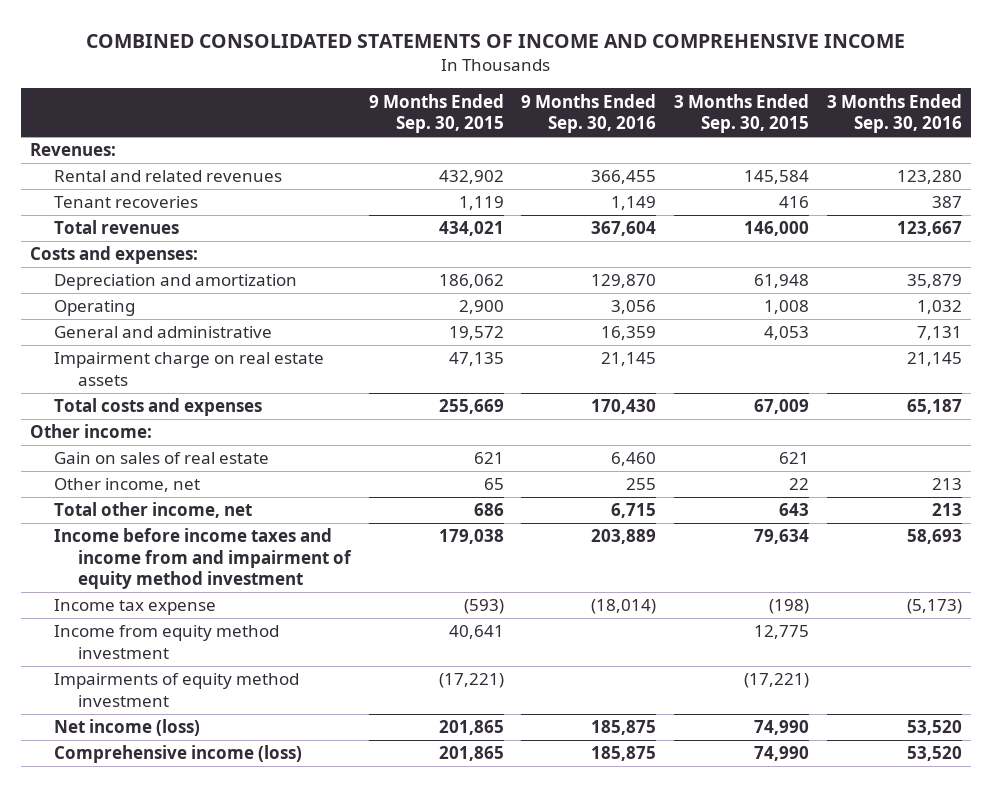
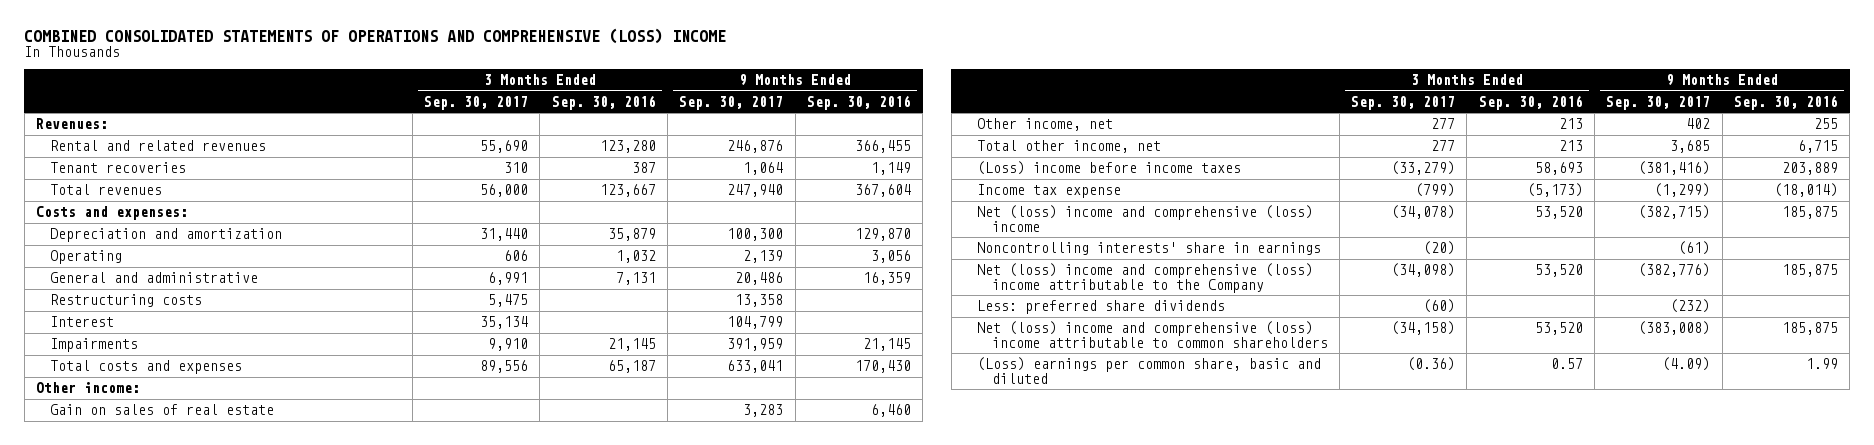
- COMBINED CONSOLIDATED STATEMENTS OF INCOME AND COMPREHENSIVE INCOME
+ COMBINED CONSOLIDATED STATEMENTS OF OPERATIONS AND COMPREHENSIVE (LOSS) INCOME
- | 9 Months Ended Sep. 30, 2015 | 9 Months Ended Sep. 30, 2016 | 3 Months Ended Sep. 30, 2015 | 3 Months Ended Sep. 30, 2016
+ | 3 Months Ended Sep. 30, 2017 | 3 Months Ended Sep. 30, 2016 | 9 Months Ended Sep. 30, 2017 | 9 Months Ended Sep. 30, 2016
- Impairment charge on real estate assets | 47,135 | 21,145 | | 21,145
+ Restructuring costs | 5,475 | | 13,358 |
+ Interest | 35,134 | | 104,799 |
+ Impairments | 9,910 | 21,145 | 391,959 | 21,145
- Income before income taxes and income from and impairment of equity method investment | 179,038 | 203,889 | 79,634 | 58,693
+ (Loss) income before income taxes | (33,279) | 58,693 | (381,416) | 203,889
- Income from equity method investment | 40,641 | | 12,775 |
- Impairments of equity method investment | (17,221) | | (17,221) |
- Net income (loss) | 201,865 | 185,875 | 74,990 | 53,520
- Comprehensive income (loss) | 201,865 | 185,875 | 74,990 | 53,520
+ Net (loss) income and comprehensive (loss) income | (34,078) | 53,520 | (382,715) | 185,875
+ Noncontrolling interests' share in earnings | (20) | | (61) |
+ Net (loss) income and comprehensive (loss) income attributable to the Company | (34,098) | 53,520 | (382,776) | 185,875
+ Less: preferred share dividends | (60) | | (232) |
+ Net (loss) income and comprehensive (loss) income attributable to common shareholders | (34,158) | 53,520 | (383,008) | 185,875
+ (Loss) earnings per common share, basic and diluted | (0.36) | 0.57 | (4.09) | 1.99

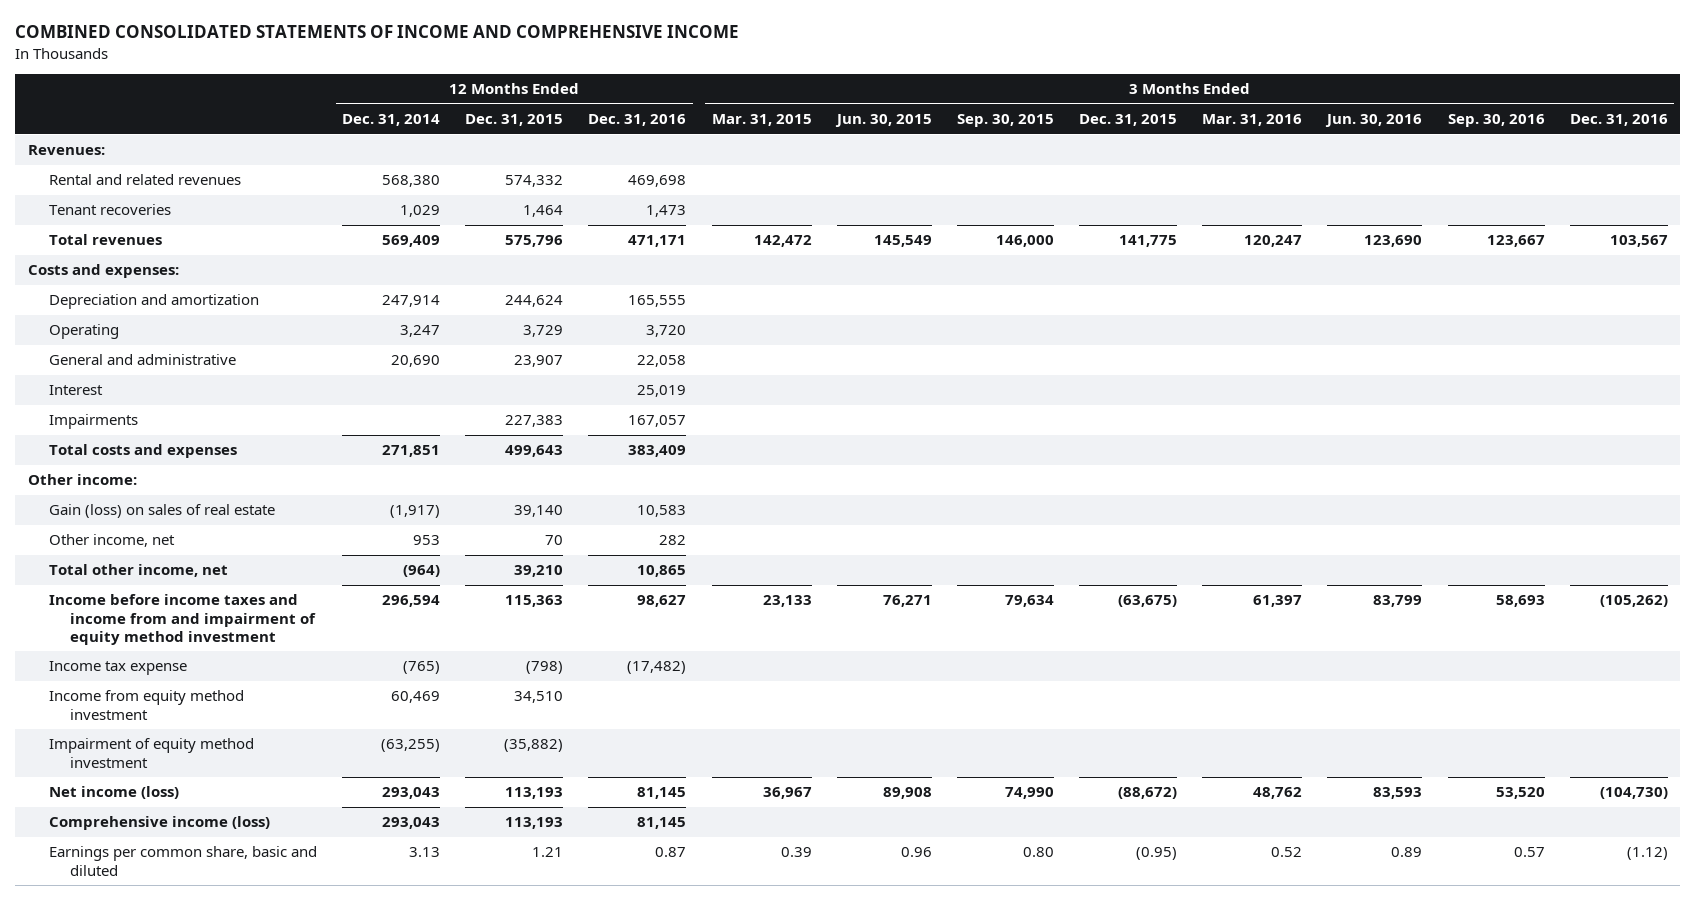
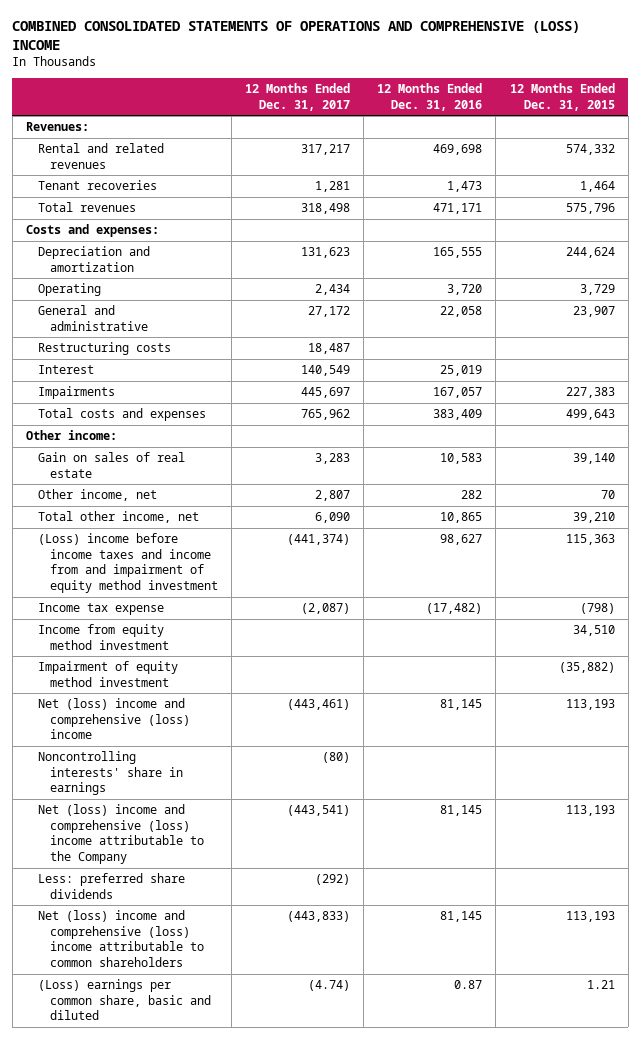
- COMBINED CONSOLIDATED STATEMENTS OF INCOME AND COMPREHENSIVE INCOME
+ COMBINED CONSOLIDATED STATEMENTS OF OPERATIONS AND COMPREHENSIVE (LOSS) INCOME
- | 12 Months Ended Dec. 31, 2014 | 12 Months Ended Dec. 31, 2015 | 12 Months Ended Dec. 31, 2016 | 3 Months Ended Mar. 31, 2015 | 3 Months Ended Jun. 30, 2015 | 3 Months Ended Sep. 30, 2015 | 3 Months Ended Dec. 31, 2015 | 3 Months Ended Mar. 31, 2016 | 3 Months Ended Jun. 30, 2016 | 3 Months Ended Sep. 30, 2016 | 3 Months Ended Dec. 31, 2016
+ | 12 Months Ended Dec. 31, 2017 | 12 Months Ended Dec. 31, 2016 | 12 Months Ended Dec. 31, 2015
+ Restructuring costs | 18,487 | |
- Gain (loss) on sales of real estate | (1,917) | 39,140 | 10,583 | | | | | | | |
+ Gain on sales of real estate | 3,283 | 10,583 | 39,140
- Income before income taxes and income from and impairment of equity method investment | 296,594 | 115,363 | 98,627 | 23,133 | 76,271 | 79,634 | (63,675) | 61,397 | 83,799 | 58,693 | (105,262)
+ (Loss) income before income taxes and income from and impairment of equity method investment | (441,374) | 98,627 | 115,363
- Net income (loss) | 293,043 | 113,193 | 81,145 | 36,967 | 89,908 | 74,990 | (88,672) | 48,762 | 83,593 | 53,520 | (104,730)
- Comprehensive income (loss) | 293,043 | 113,193 | 81,145 | | | | | | | |
- Earnings per common share, basic and diluted | 3.13 | 1.21 | 0.87 | 0.39 | 0.96 | 0.80 | (0.95) | 0.52 | 0.89 | 0.57 | (1.12)
+ Net (loss) income and comprehensive (loss) income | (443,461) | 81,145 | 113,193
+ Noncontrolling interests' share in earnings | (80) | |
+ Net (loss) income and comprehensive (loss) income attributable to the Company | (443,541) | 81,145 | 113,193
+ Less: preferred share dividends | (292) | |
+ Net (loss) income and comprehensive (loss) income attributable to common shareholders | (443,833) | 81,145 | 113,193
+ (Loss) earnings per common share, basic and diluted | (4.74) | 0.87 | 1.21

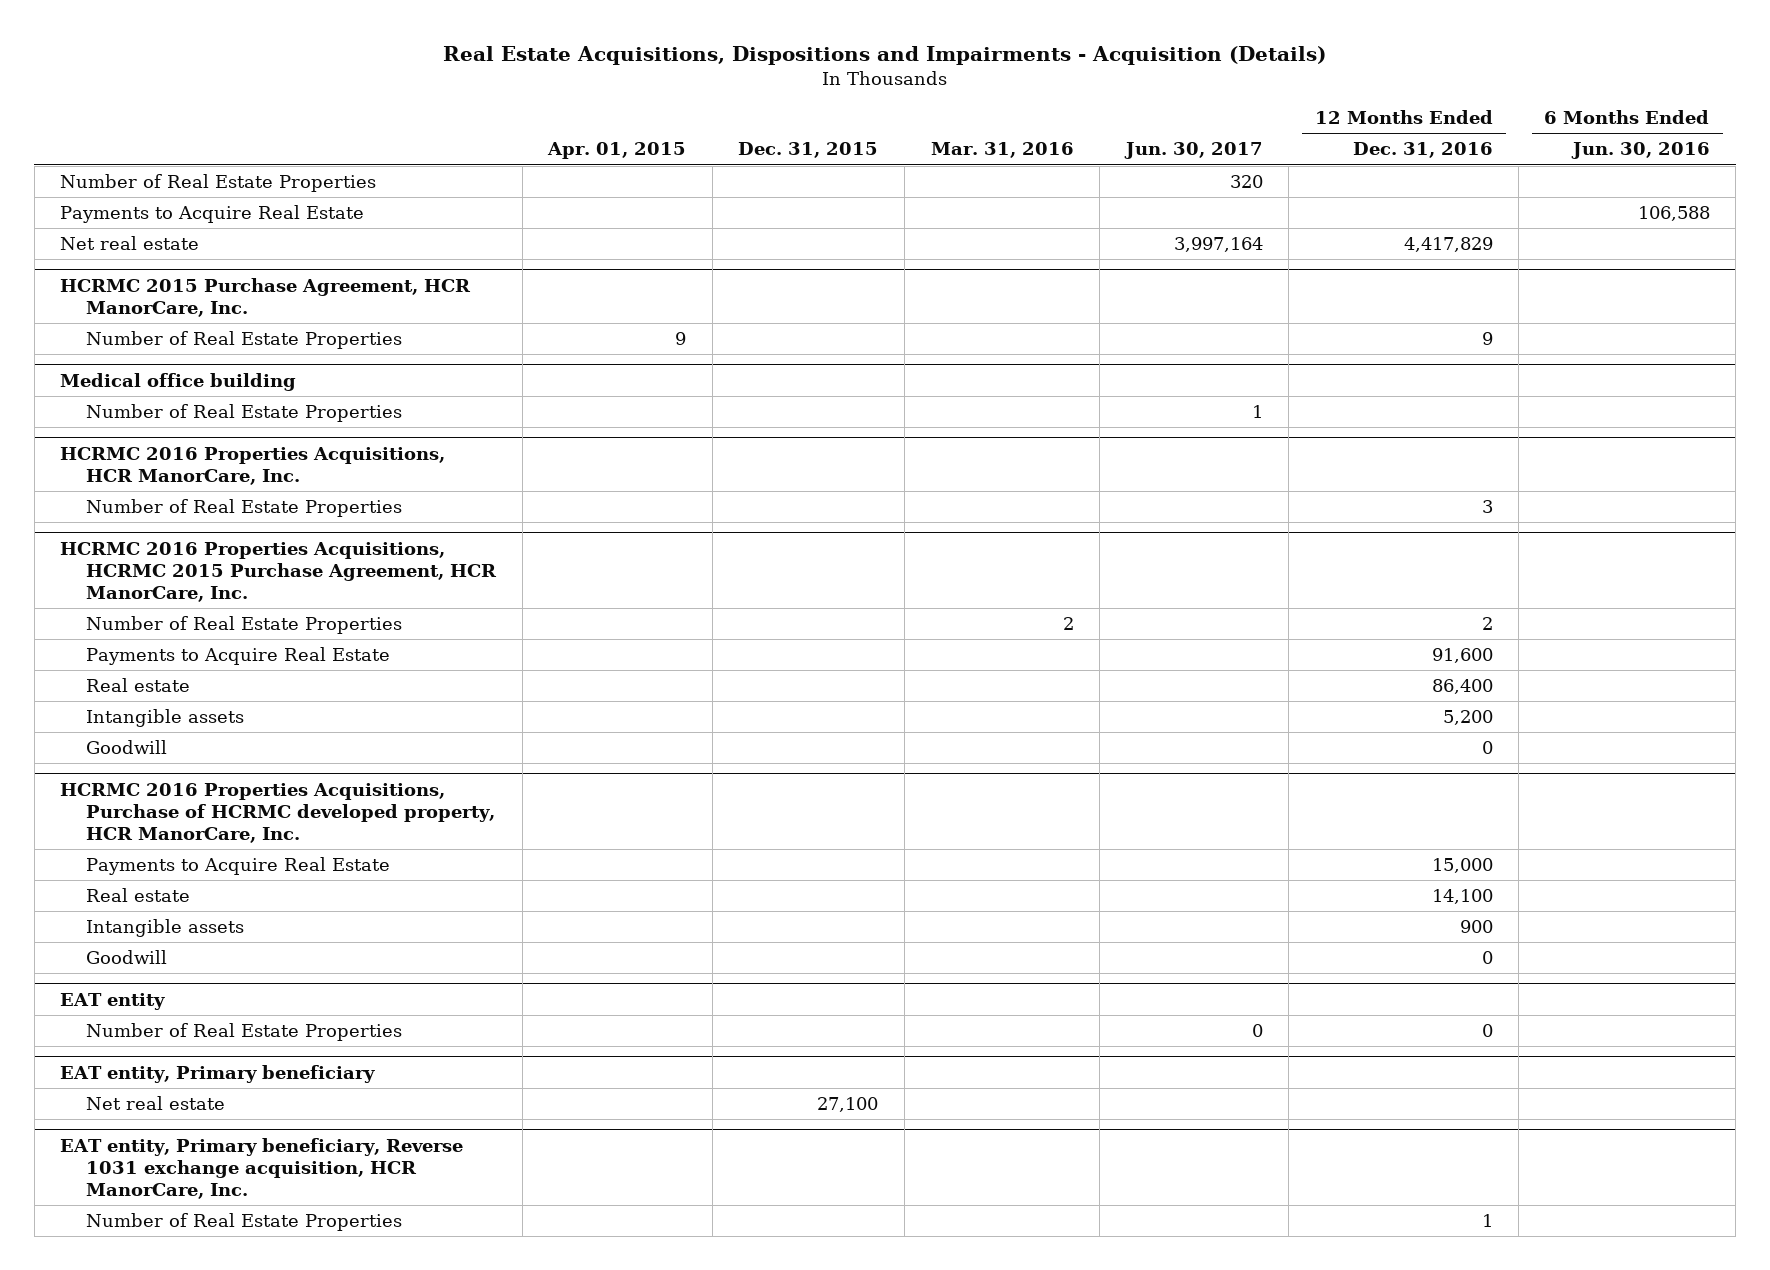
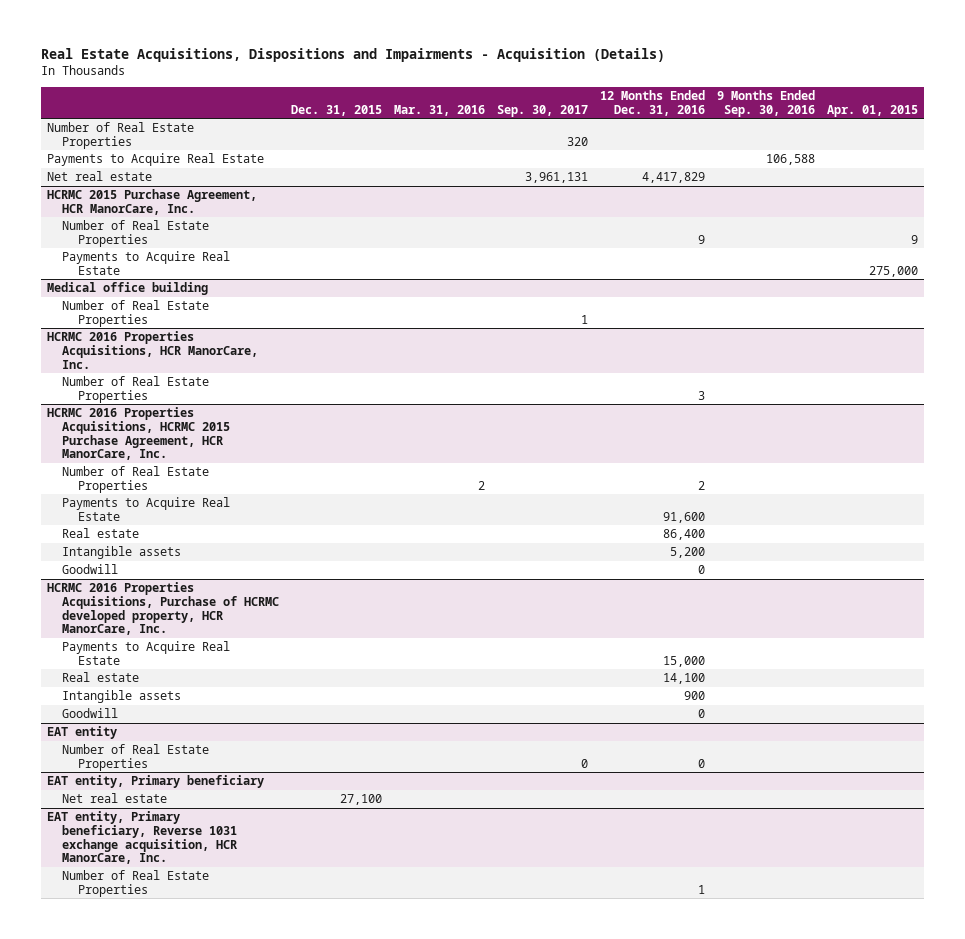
- | Apr. 01, 2015 | Dec. 31, 2015 | Mar. 31, 2016 | Jun. 30, 2017 | 12 Months Ended Dec. 31, 2016 | 6 Months Ended Jun. 30, 2016
+ | Dec. 31, 2015 | Mar. 31, 2016 | Sep. 30, 2017 | 12 Months Ended Dec. 31, 2016 | 9 Months Ended Sep. 30, 2016 | Apr. 01, 2015
@ HCRMC 2015 Purchase Agreement, HCR ManorCare, Inc.
+ Payments to Acquire Real Estate | | | | | | 275,000

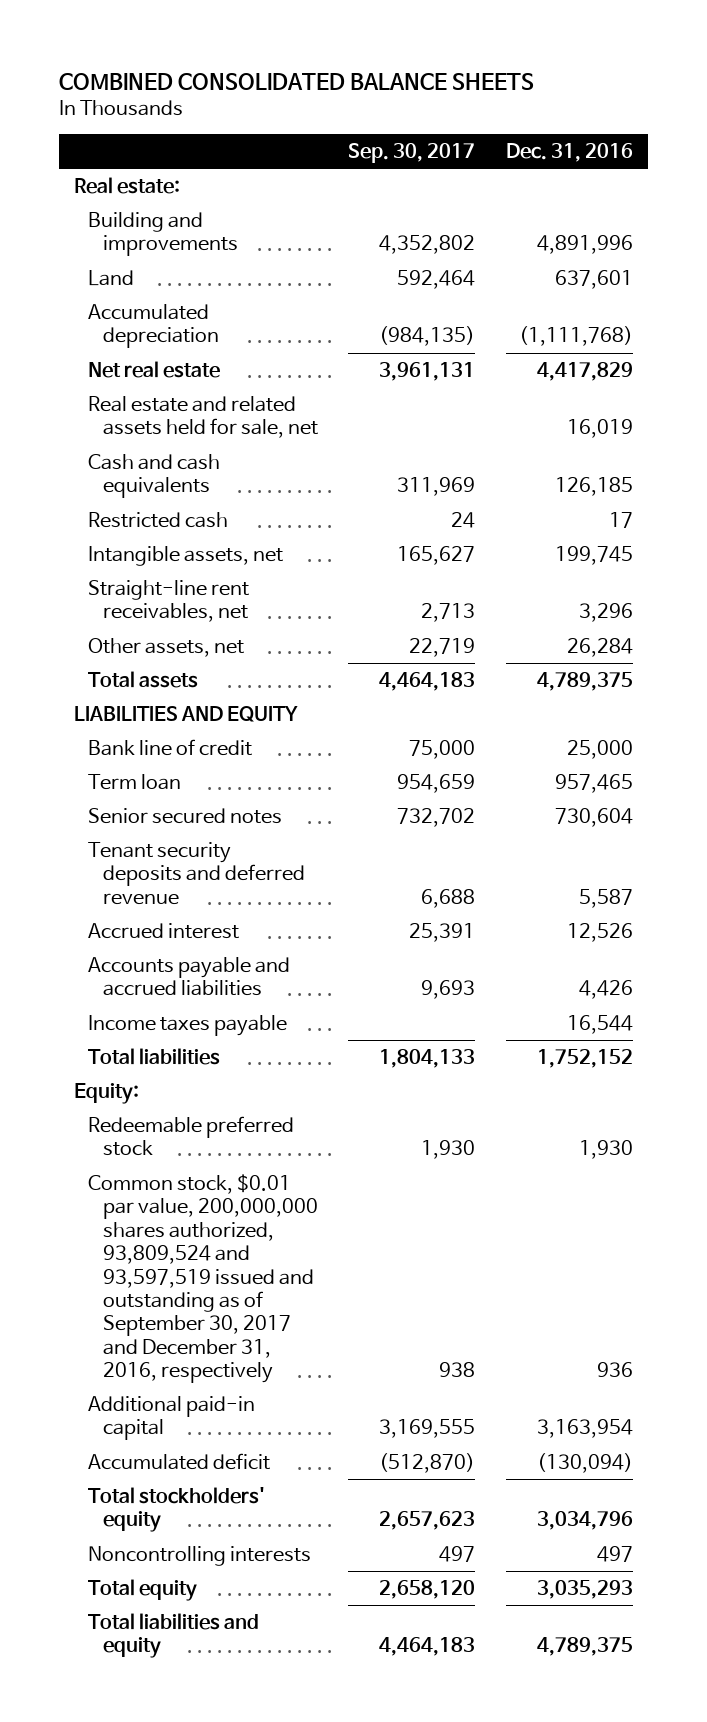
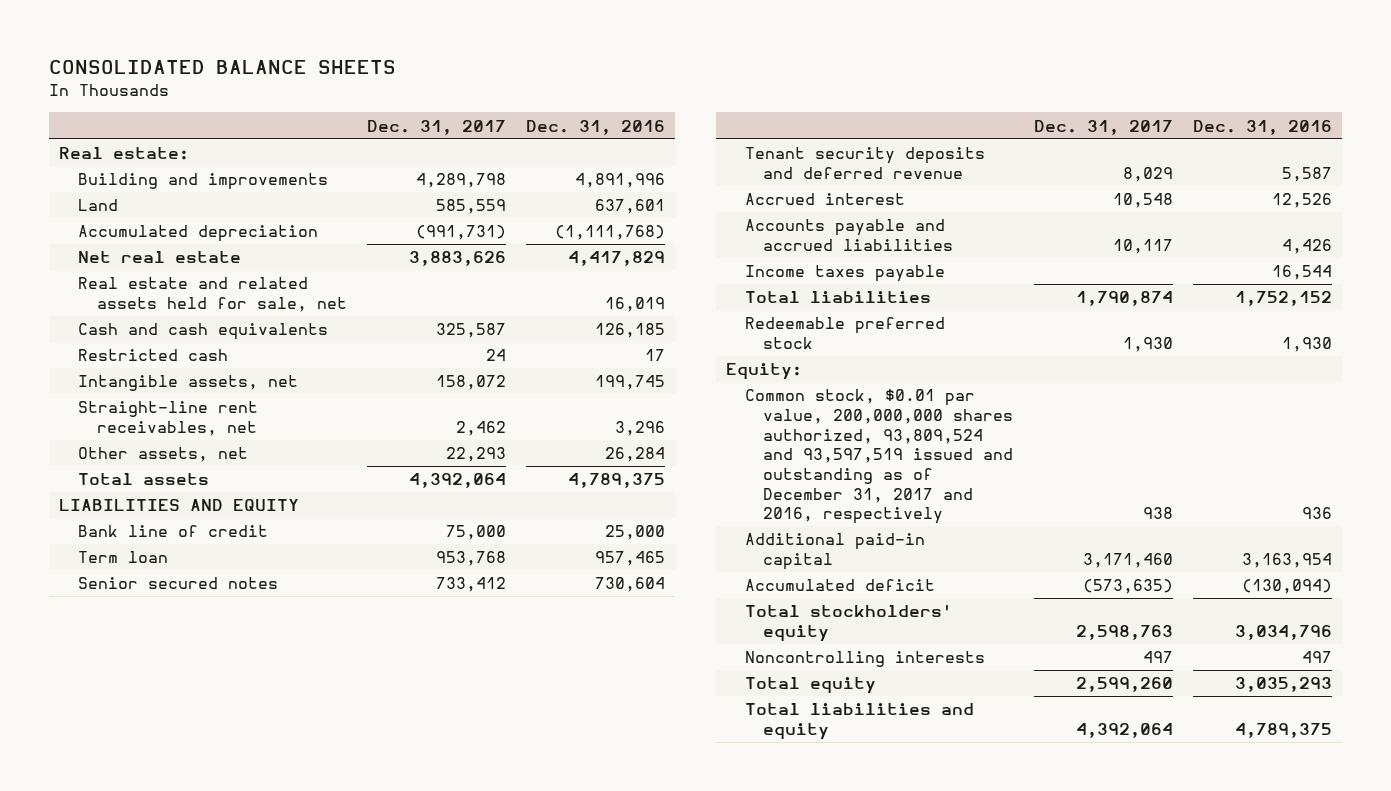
- COMBINED CONSOLIDATED BALANCE SHEETS
+ CONSOLIDATED BALANCE SHEETS
- | Sep. 30, 2017 | Dec. 31, 2016
+ | Dec. 31, 2017 | Dec. 31, 2016
- Common stock, $0.01 par value, 200,000,000 shares authorized, 93,809,524 and 93,597,519 issued and outstanding as of September 30, 2017 and December 31, 2016, respectively | 938 | 936
moved down: Equity:
+ Common stock, $0.01 par value, 200,000,000 shares authorized, 93,809,524 and 93,597,519 issued and outstanding as of December 31, 2017 and 2016, respectively | 938 | 936

